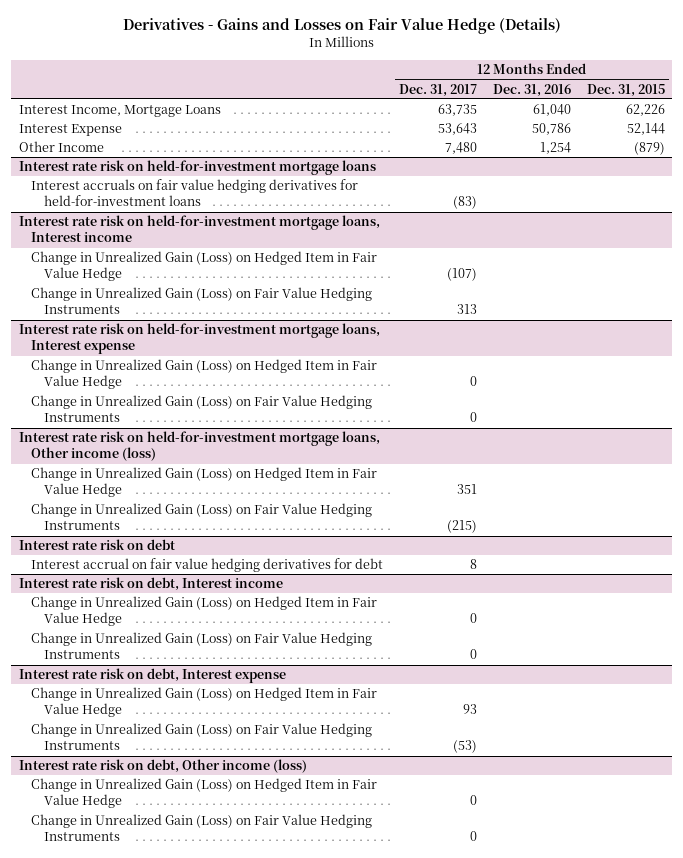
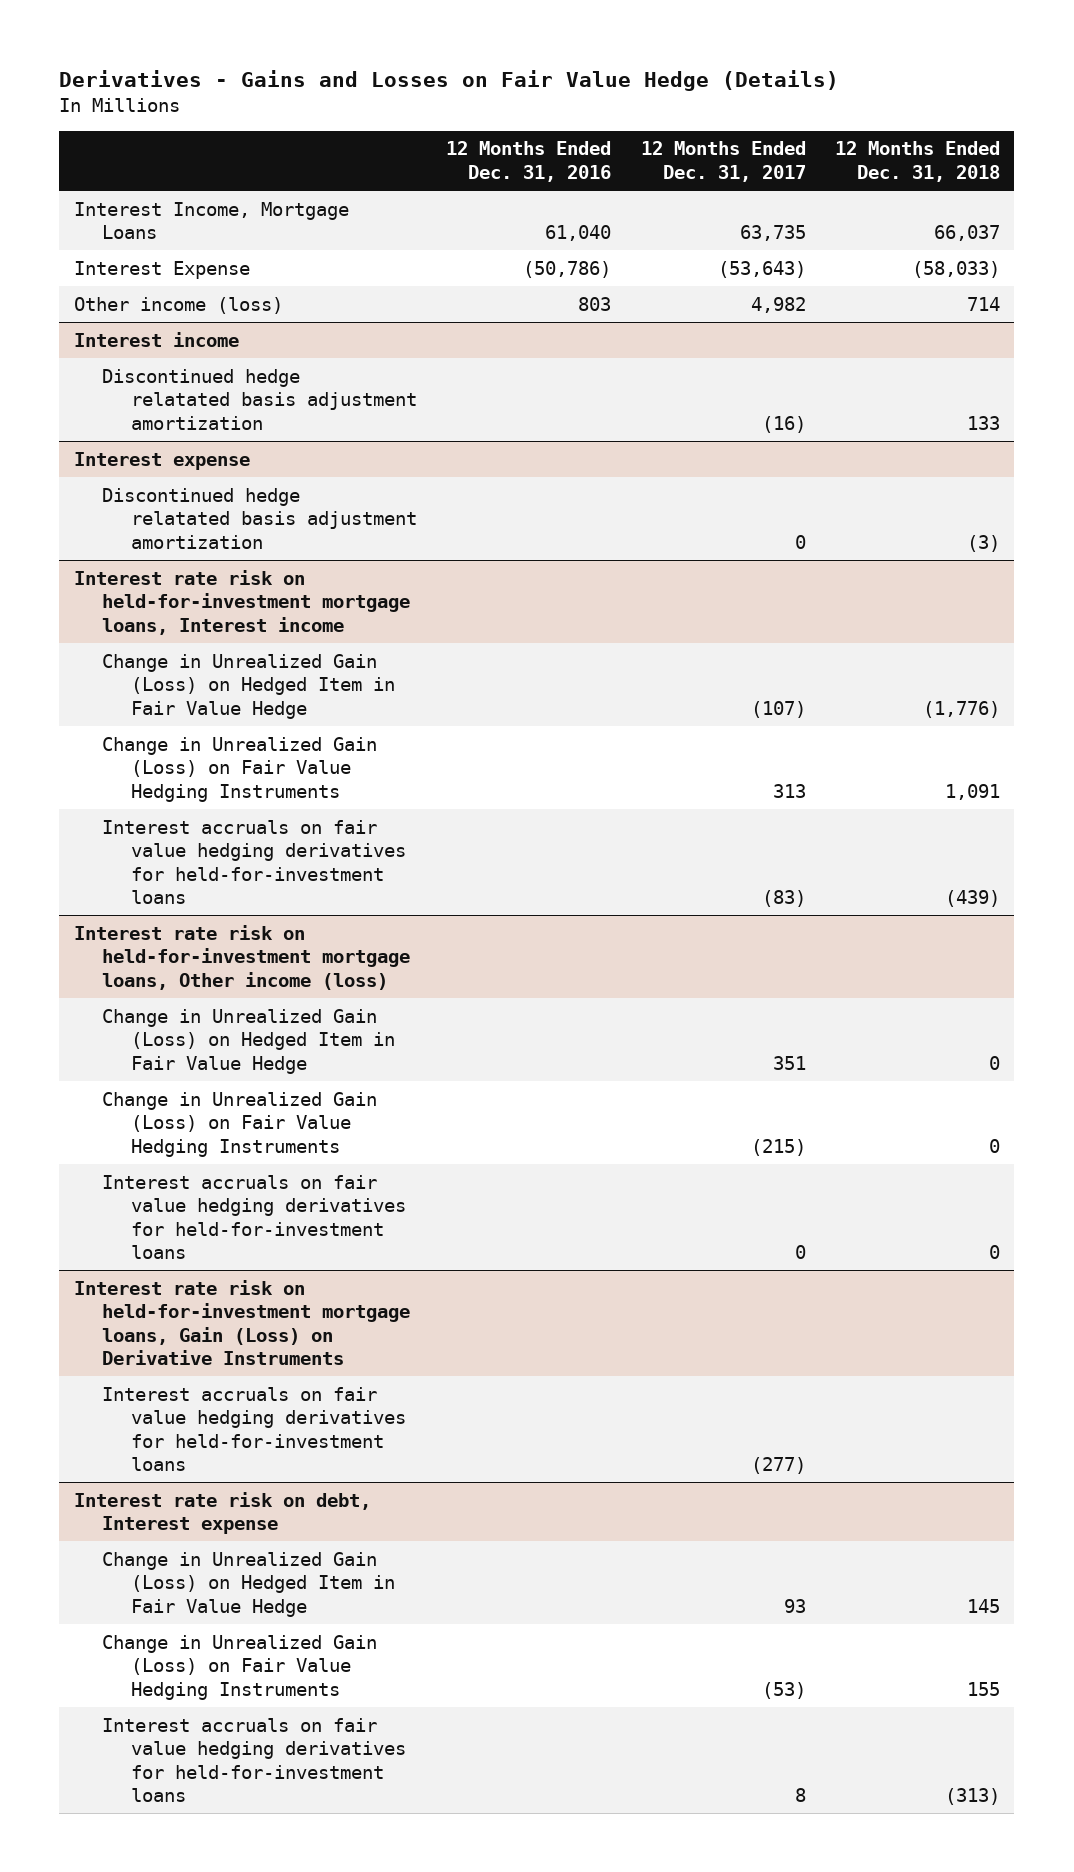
- | 12 Months Ended Dec. 31, 2017 | 12 Months Ended Dec. 31, 2016 | 12 Months Ended Dec. 31, 2015
+ | 12 Months Ended Dec. 31, 2016 | 12 Months Ended Dec. 31, 2017 | 12 Months Ended Dec. 31, 2018
- Interest Expense | 53,643 | 50,786 | 52,144
- Other Income | 7,480 | 1,254 | (879)
- Interest rate risk on held-for-investment mortgage loans
- Interest accruals on fair value hedging derivatives for held-for-investment loans | (83) | |
+ Interest Expense | (50,786) | (53,643) | (58,033)
+ Other income (loss) | 803 | 4,982 | 714
+ Interest income
+ Discontinued hedge relatated basis adjustment amortization | | (16) | 133
+ Interest expense
+ Discontinued hedge relatated basis adjustment amortization | | 0 | (3)
- Interest rate risk on held-for-investment mortgage loans, Interest expense
- Change in Unrealized Gain (Loss) on Hedged Item in Fair Value Hedge | 0 | |
- Change in Unrealized Gain (Loss) on Fair Value Hedging Instruments | 0 | |
@ Interest rate risk on held-for-investment mortgage loans, Interest income
+ Interest accruals on fair value hedging derivatives for held-for-investment loans | | (83) | (439)
- Interest rate risk on debt
- Interest accrual on fair value hedging derivatives for debt | 8 | |
- Interest rate risk on debt, Interest income
- Change in Unrealized Gain (Loss) on Hedged Item in Fair Value Hedge | 0 | |
- Change in Unrealized Gain (Loss) on Fair Value Hedging Instruments | 0 | |
@ Interest rate risk on held-for-investment mortgage loans, Other income (loss)
+ Interest accruals on fair value hedging derivatives for held-for-investment loans | | 0 | 0
+ Interest rate risk on held-for-investment mortgage loans, Gain (Loss) on Derivative Instruments
+ Interest accruals on fair value hedging derivatives for held-for-investment loans | | (277) |
- Interest rate risk on debt, Other income (loss)
- Change in Unrealized Gain (Loss) on Hedged Item in Fair Value Hedge | 0 | |
- Change in Unrealized Gain (Loss) on Fair Value Hedging Instruments | 0 | |
@ Interest rate risk on debt, Interest expense
+ Interest accruals on fair value hedging derivatives for held-for-investment loans | | 8 | (313)

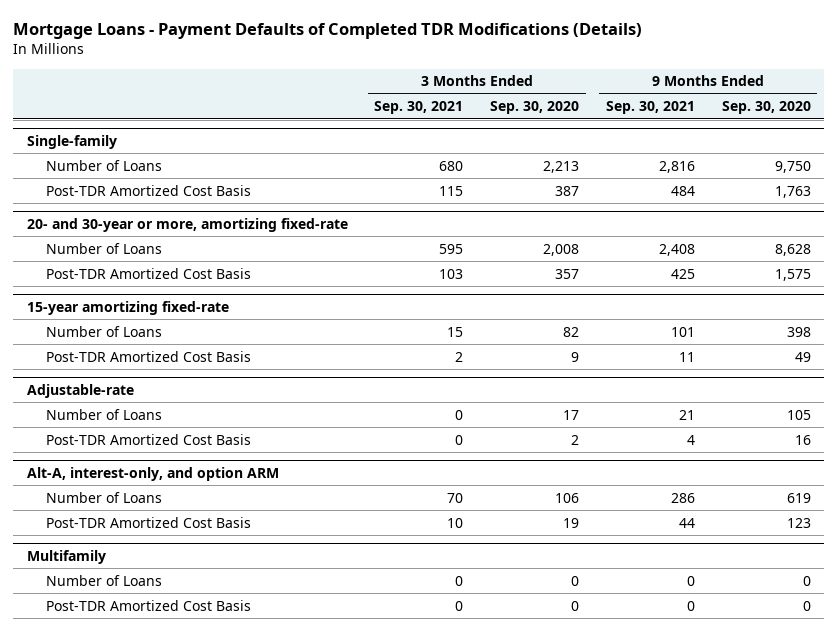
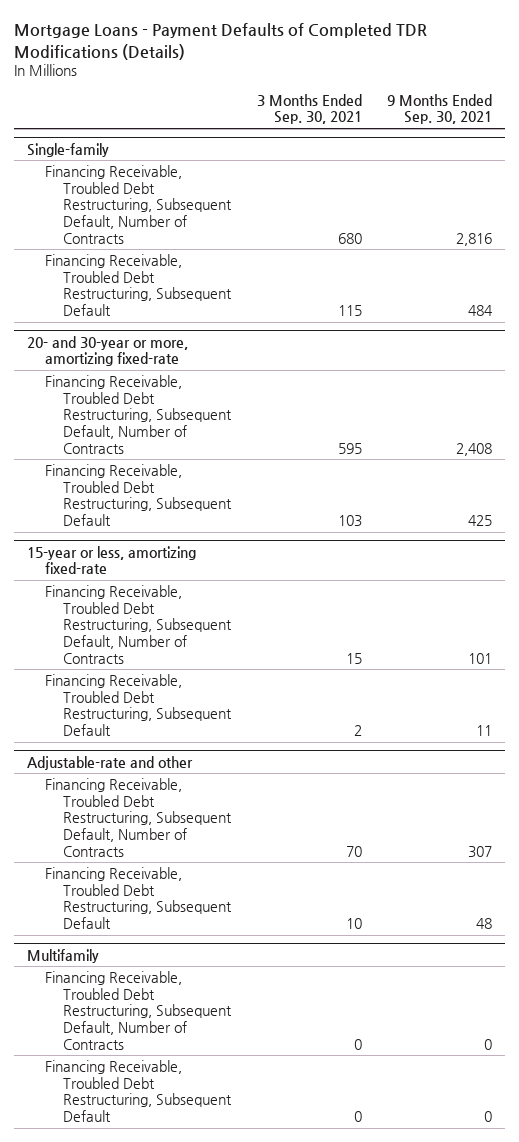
- | 3 Months Ended Sep. 30, 2021 | 3 Months Ended Sep. 30, 2020 | 9 Months Ended Sep. 30, 2021 | 9 Months Ended Sep. 30, 2020
+ | 3 Months Ended Sep. 30, 2021 | 9 Months Ended Sep. 30, 2021
@ Single-family
- Number of Loans | 680 | 2,213 | 2,816 | 9,750
- Post-TDR Amortized Cost Basis | 115 | 387 | 484 | 1,763
+ Financing Receivable, Troubled Debt Restructuring, Subsequent Default, Number of Contracts | 680 | 2,816
+ Financing Receivable, Troubled Debt Restructuring, Subsequent Default | 115 | 484
@ 20- and 30-year or more, amortizing fixed-rate
- Number of Loans | 595 | 2,008 | 2,408 | 8,628
- Post-TDR Amortized Cost Basis | 103 | 357 | 425 | 1,575
- 15-year amortizing fixed-rate
- Number of Loans | 15 | 82 | 101 | 398
- Post-TDR Amortized Cost Basis | 2 | 9 | 11 | 49
- Adjustable-rate
- Number of Loans | 0 | 17 | 21 | 105
- Post-TDR Amortized Cost Basis | 0 | 2 | 4 | 16
- Alt-A, interest-only, and option ARM
- Number of Loans | 70 | 106 | 286 | 619
- Post-TDR Amortized Cost Basis | 10 | 19 | 44 | 123
@ 20- and 30-year or more, amortizing fixed-rate
+ Financing Receivable, Troubled Debt Restructuring, Subsequent Default, Number of Contracts | 595 | 2,408
+ Financing Receivable, Troubled Debt Restructuring, Subsequent Default | 103 | 425
+ 15-year or less, amortizing fixed-rate
+ Financing Receivable, Troubled Debt Restructuring, Subsequent Default, Number of Contracts | 15 | 101
+ Financing Receivable, Troubled Debt Restructuring, Subsequent Default | 2 | 11
+ Adjustable-rate and other
+ Financing Receivable, Troubled Debt Restructuring, Subsequent Default, Number of Contracts | 70 | 307
+ Financing Receivable, Troubled Debt Restructuring, Subsequent Default | 10 | 48
@ Multifamily
- Number of Loans | 0 | 0 | 0 | 0
- Post-TDR Amortized Cost Basis | 0 | 0 | 0 | 0
+ Financing Receivable, Troubled Debt Restructuring, Subsequent Default, Number of Contracts | 0 | 0
+ Financing Receivable, Troubled Debt Restructuring, Subsequent Default | 0 | 0

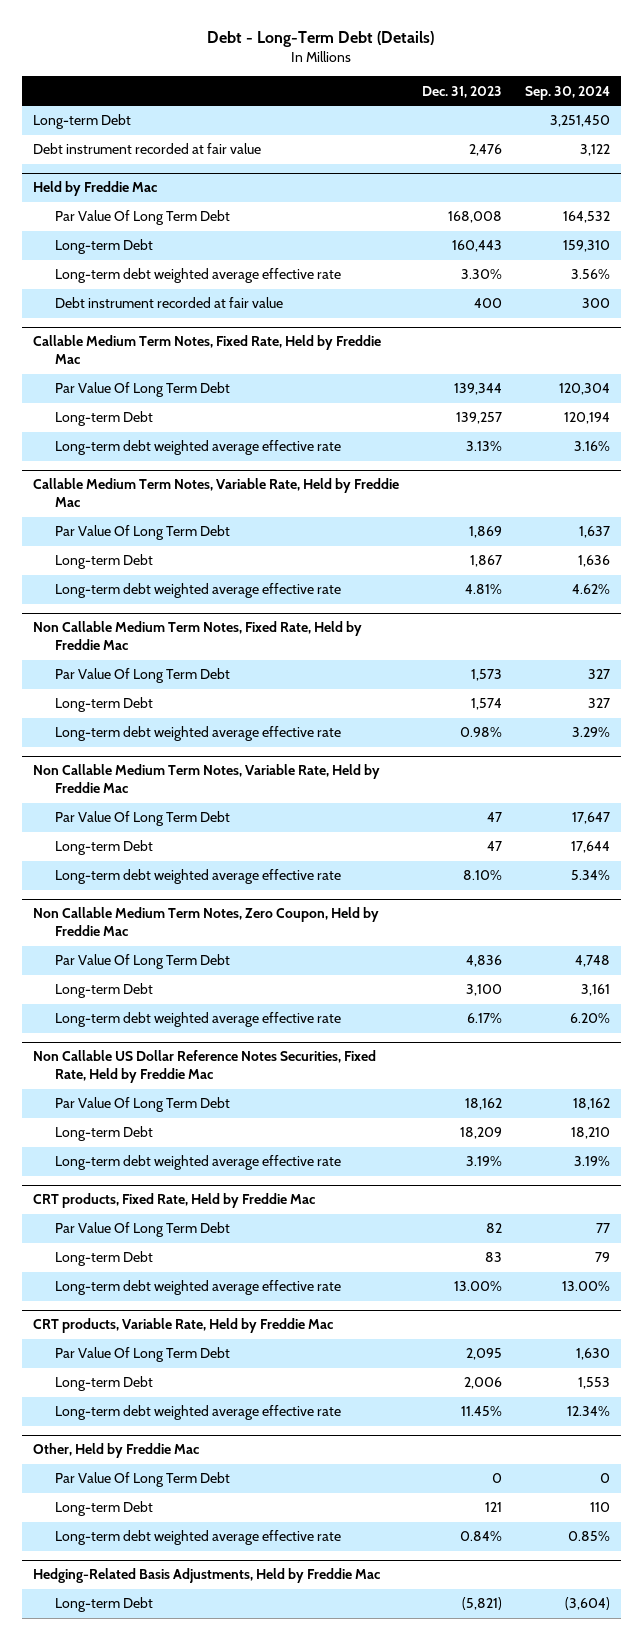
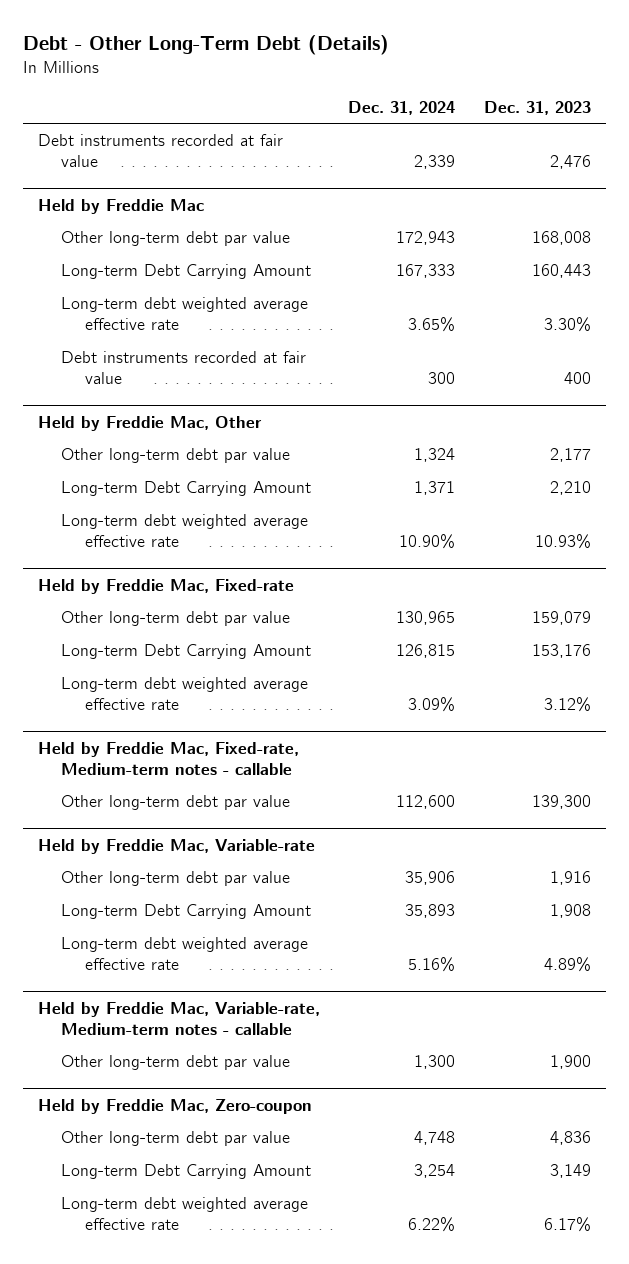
- Debt - Long-Term Debt (Details)
+ Debt - Other Long-Term Debt (Details)
- | Dec. 31, 2023 | Sep. 30, 2024
+ | Dec. 31, 2024 | Dec. 31, 2023
- Long-term Debt | | 3,251,450
- Debt instrument recorded at fair value | 2,476 | 3,122
+ Debt instruments recorded at fair value | 2,339 | 2,476
@ Held by Freddie Mac
- Par Value Of Long Term Debt | 168,008 | 164,532
- Long-term Debt | 160,443 | 159,310
+ Other long-term debt par value | 172,943 | 168,008
+ Long-term Debt Carrying Amount | 167,333 | 160,443
- Debt instrument recorded at fair value | 400 | 300
- Callable Medium Term Notes, Fixed Rate, Held by Freddie Mac
- Par Value Of Long Term Debt | 139,344 | 120,304
- Long-term Debt | 139,257 | 120,194
- Long-term debt weighted average effective rate | 3.13% | 3.16%
- Callable Medium Term Notes, Variable Rate, Held by Freddie Mac
- Par Value Of Long Term Debt | 1,869 | 1,637
- Long-term Debt | 1,867 | 1,636
- Long-term debt weighted average effective rate | 4.81% | 4.62%
- Non Callable Medium Term Notes, Fixed Rate, Held by Freddie Mac
- Par Value Of Long Term Debt | 1,573 | 327
- Long-term Debt | 1,574 | 327
- Long-term debt weighted average effective rate | 0.98% | 3.29%
- Non Callable Medium Term Notes, Variable Rate, Held by Freddie Mac
- Par Value Of Long Term Debt | 47 | 17,647
- Long-term Debt | 47 | 17,644
- Long-term debt weighted average effective rate | 8.10% | 5.34%
- Non Callable Medium Term Notes, Zero Coupon, Held by Freddie Mac
- Par Value Of Long Term Debt | 4,836 | 4,748
- Long-term Debt | 3,100 | 3,161
@ Held by Freddie Mac
+ Debt instruments recorded at fair value | 300 | 400
+ Held by Freddie Mac, Other
+ Other long-term debt par value | 1,324 | 2,177
+ Long-term Debt Carrying Amount | 1,371 | 2,210
+ Long-term debt weighted average effective rate | 10.90% | 10.93%
+ Held by Freddie Mac, Fixed-rate
+ Other long-term debt par value | 130,965 | 159,079
+ Long-term Debt Carrying Amount | 126,815 | 153,176
+ Long-term debt weighted average effective rate | 3.09% | 3.12%
+ Held by Freddie Mac, Fixed-rate, Medium-term notes - callable
+ Other long-term debt par value | 112,600 | 139,300
+ Held by Freddie Mac, Variable-rate
+ Other long-term debt par value | 35,906 | 1,916
+ Long-term Debt Carrying Amount | 35,893 | 1,908
+ Long-term debt weighted average effective rate | 5.16% | 4.89%
+ Held by Freddie Mac, Variable-rate, Medium-term notes - callable
+ Other long-term debt par value | 1,300 | 1,900
+ Held by Freddie Mac, Zero-coupon
+ Other long-term debt par value | 4,748 | 4,836
+ Long-term Debt Carrying Amount | 3,254 | 3,149
- Non Callable US Dollar Reference Notes Securities, Fixed Rate, Held by Freddie Mac
- Par Value Of Long Term Debt | 18,162 | 18,162
- Long-term Debt | 18,209 | 18,210
- Long-term debt weighted average effective rate | 3.19% | 3.19%
- CRT products, Fixed Rate, Held by Freddie Mac
- Par Value Of Long Term Debt | 82 | 77
- Long-term Debt | 83 | 79
- Long-term debt weighted average effective rate | 13.00% | 13.00%
- CRT products, Variable Rate, Held by Freddie Mac
- Par Value Of Long Term Debt | 2,095 | 1,630
- Long-term Debt | 2,006 | 1,553
- Long-term debt weighted average effective rate | 11.45% | 12.34%
- Other, Held by Freddie Mac
- Par Value Of Long Term Debt | 0 | 0
- Long-term Debt | 121 | 110
- Long-term debt weighted average effective rate | 0.84% | 0.85%
- Hedging-Related Basis Adjustments, Held by Freddie Mac
- Long-term Debt | (5,821) | (3,604)

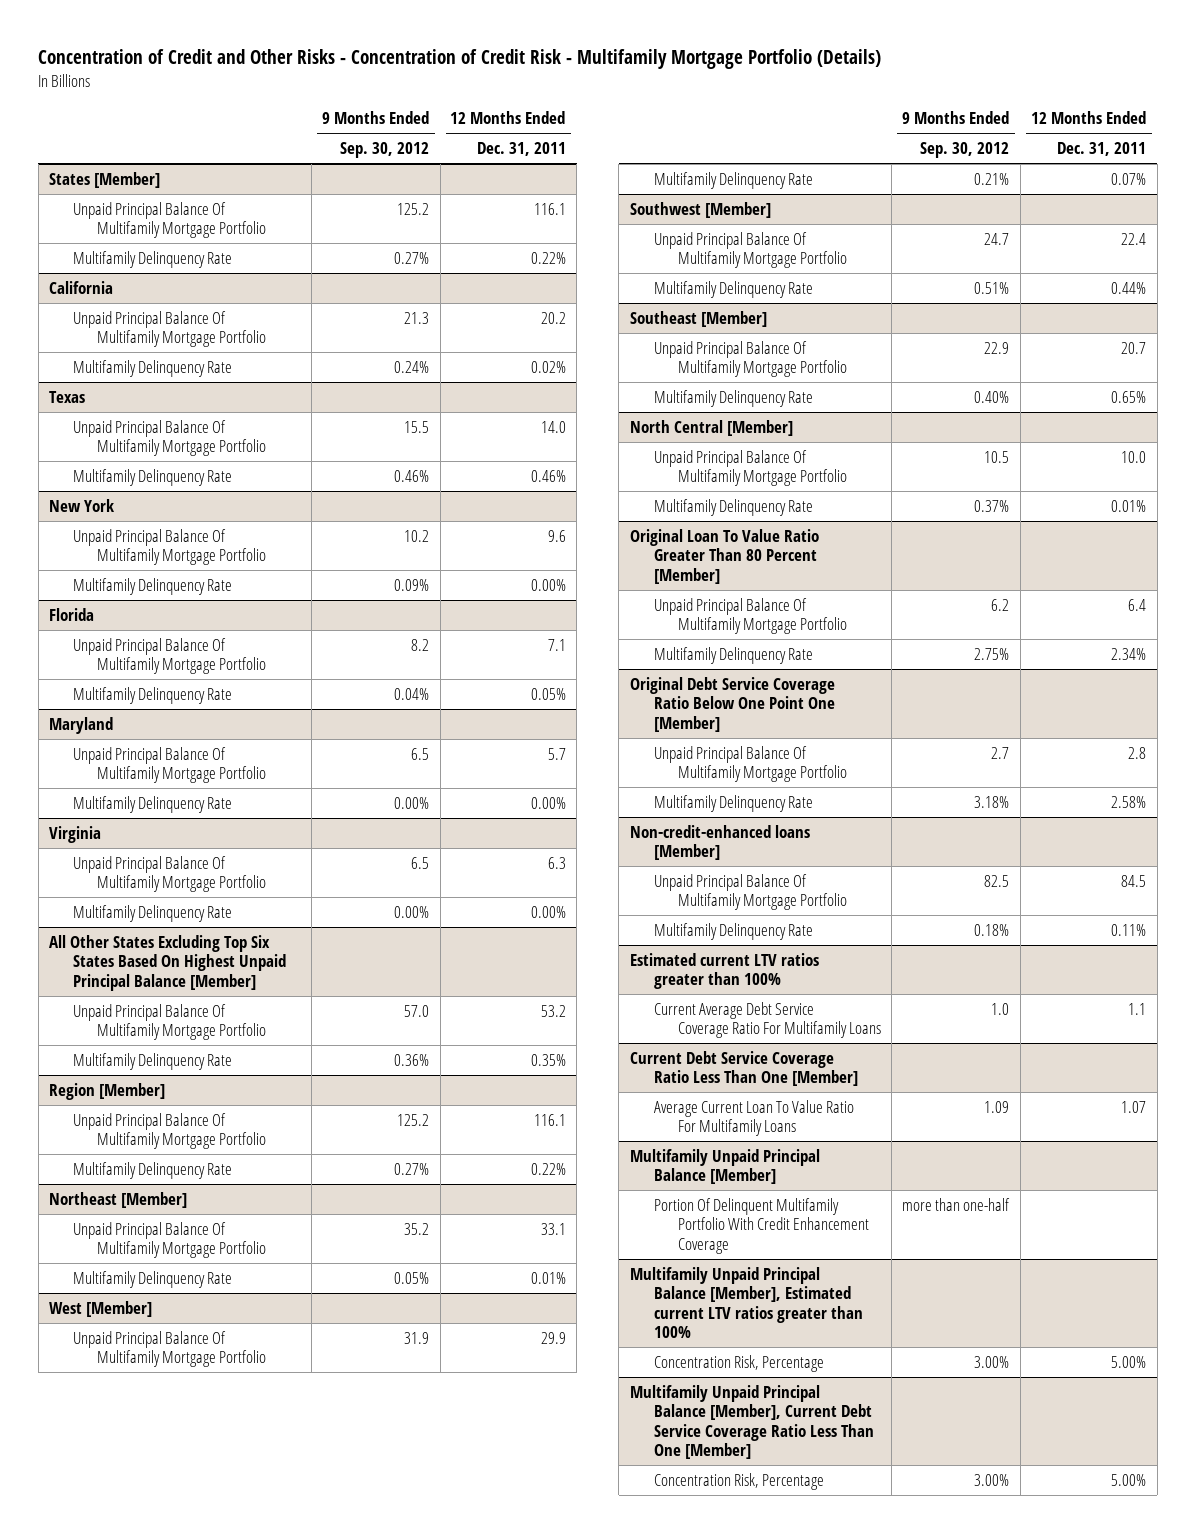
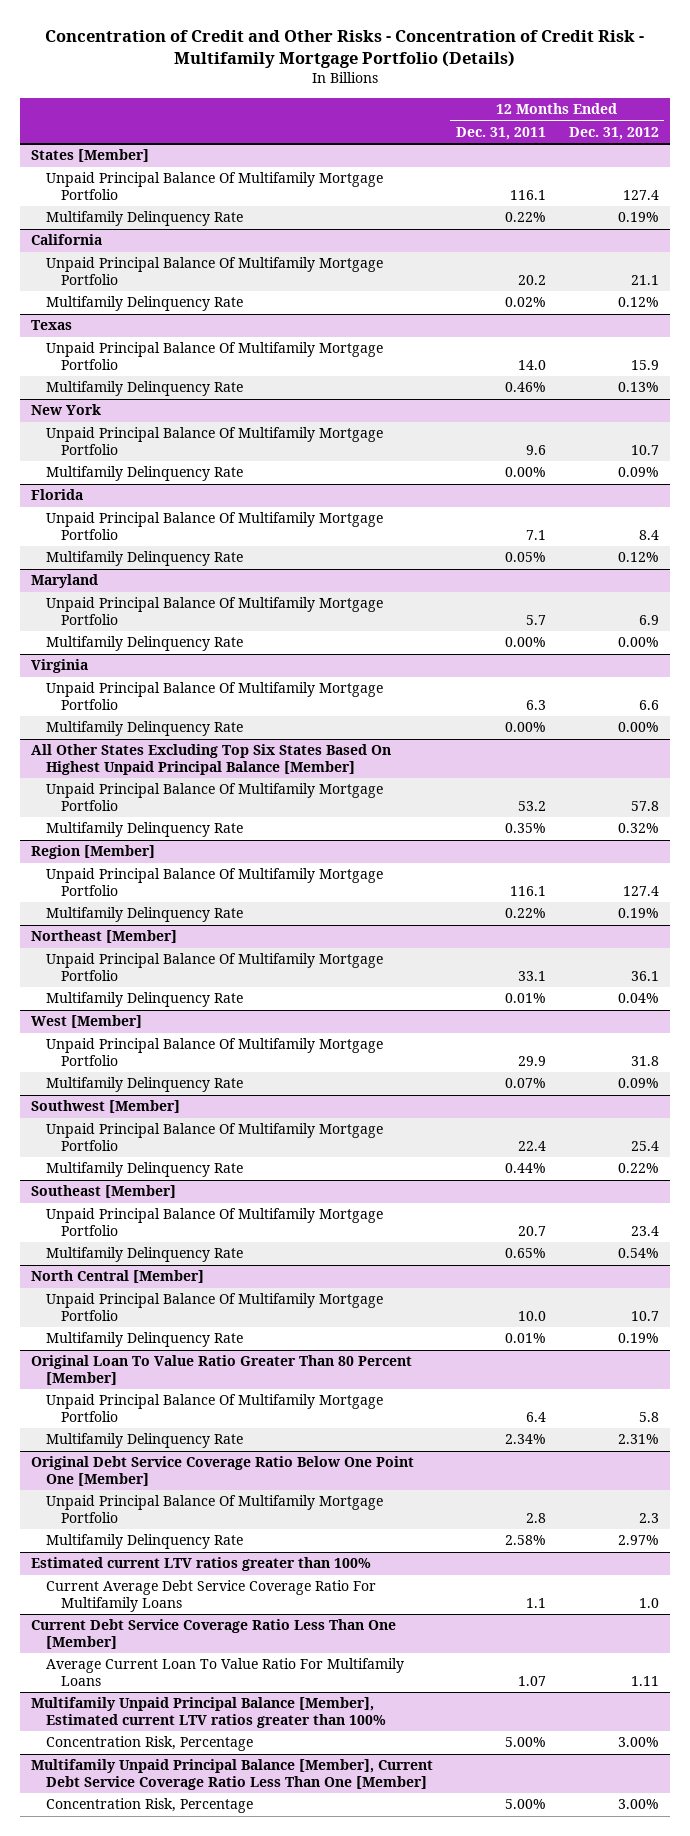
- | 9 Months Ended Sep. 30, 2012 | 12 Months Ended Dec. 31, 2011
+ | 12 Months Ended Dec. 31, 2011 | 12 Months Ended Dec. 31, 2012
- Non-credit-enhanced loans [Member]
- Unpaid Principal Balance Of Multifamily Mortgage Portfolio | 82.5 | 84.5
- Multifamily Delinquency Rate | 0.18% | 0.11%
- Multifamily Unpaid Principal Balance [Member]
- Portion Of Delinquent Multifamily Portfolio With Credit Enhancement Coverage | more than one-half |

